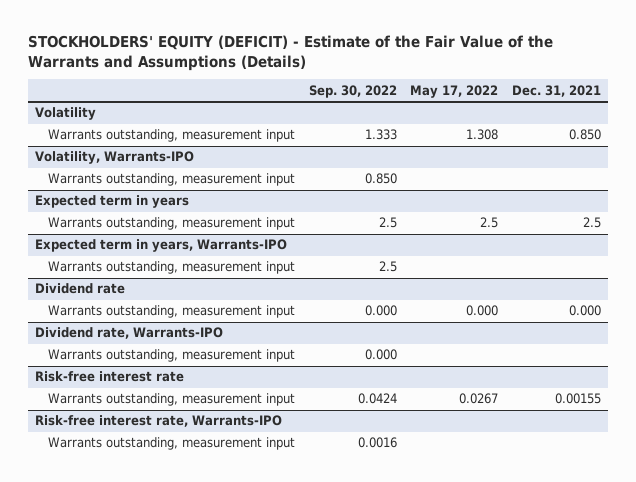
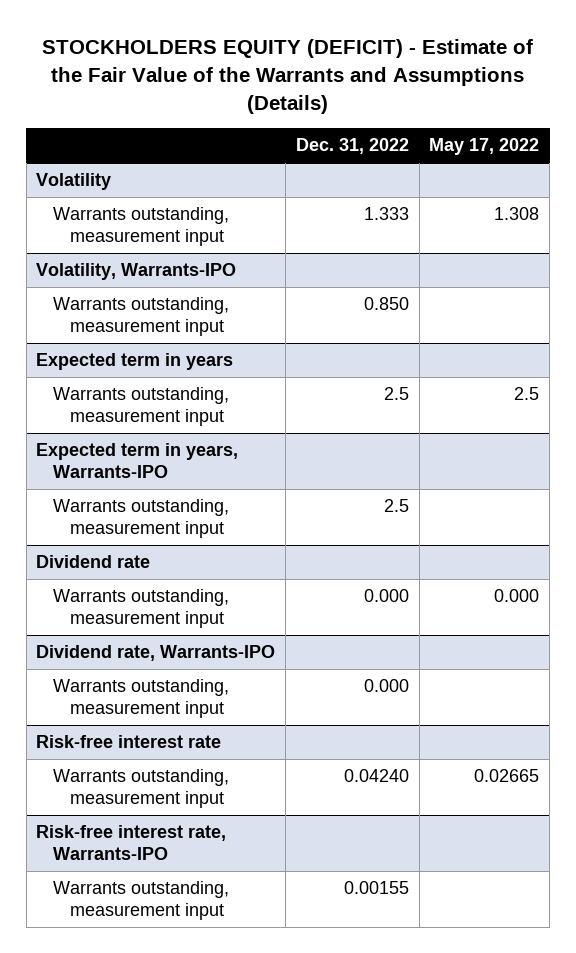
- STOCKHOLDERS' EQUITY (DEFICIT) - Estimate of the Fair Value of the Warrants and Assumptions (Details)
+ STOCKHOLDERS EQUITY (DEFICIT) - Estimate of the Fair Value of the Warrants and Assumptions (Details)
- | Sep. 30, 2022 | May 17, 2022 | Dec. 31, 2021
+ | Dec. 31, 2022 | May 17, 2022
@ Risk-free interest rate
- Warrants outstanding, measurement input | 0.0424 | 0.0267 | 0.00155
+ Warrants outstanding, measurement input | 0.04240 | 0.02665

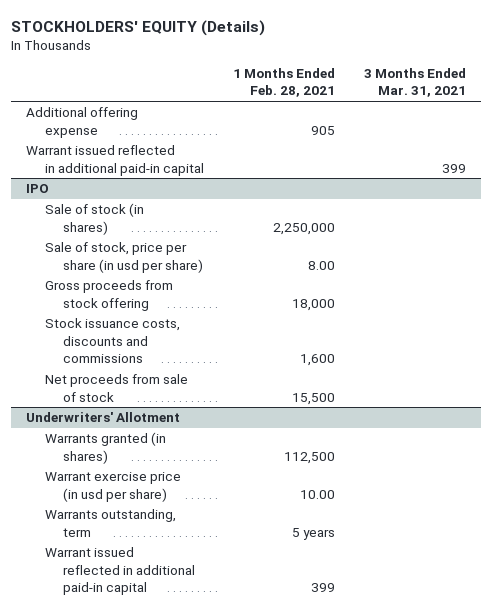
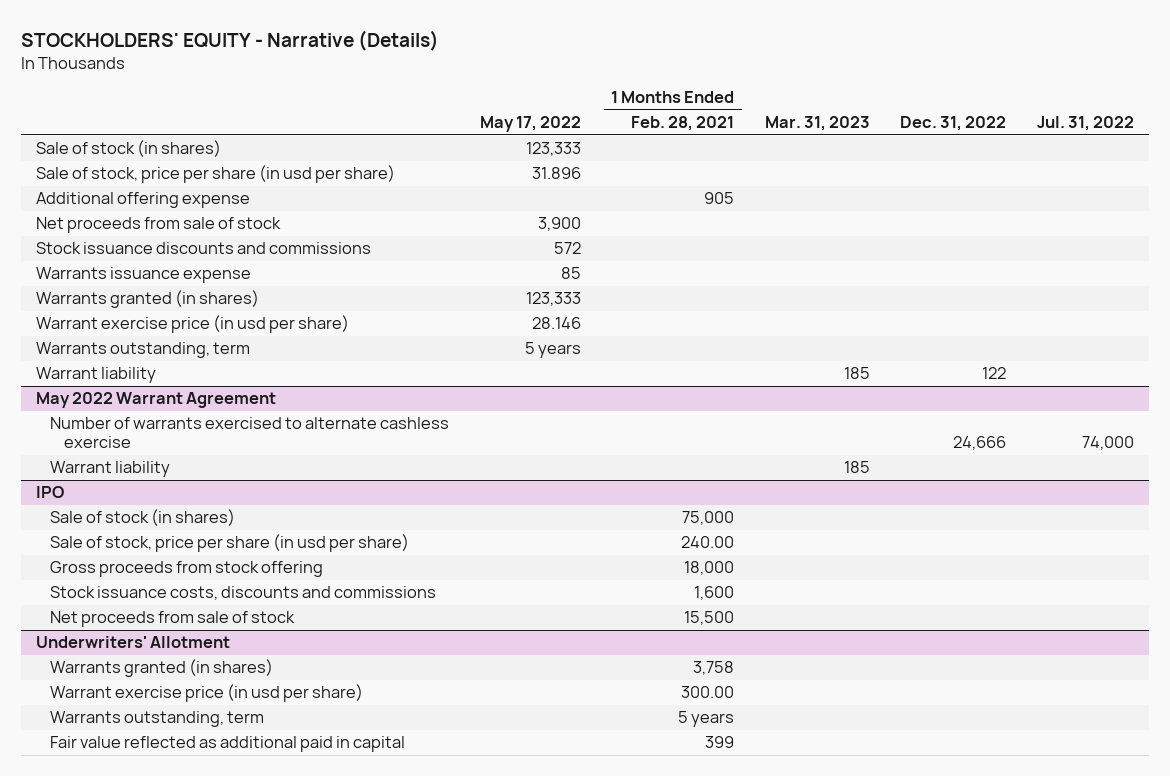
- STOCKHOLDERS' EQUITY (Details)
+ STOCKHOLDERS' EQUITY - Narrative (Details)
- | 1 Months Ended Feb. 28, 2021 | 3 Months Ended Mar. 31, 2021
+ | May 17, 2022 | 1 Months Ended Feb. 28, 2021 | Mar. 31, 2023 | Dec. 31, 2022 | Jul. 31, 2022
+ Sale of stock (in shares) | 123,333 | | | |
+ Sale of stock, price per share (in usd per share) | 31.896 | | | |
- Warrant issued reflected in additional paid-in capital | | 399
+ Net proceeds from sale of stock | 3,900 | | | |
+ Stock issuance discounts and commissions | 572 | | | |
+ Warrants issuance expense | 85 | | | |
+ Warrants granted (in shares) | 123,333 | | | |
+ Warrant exercise price (in usd per share) | 28.146 | | | |
+ Warrants outstanding, term | 5 years | | | |
+ Warrant liability | | | 185 | 122 |
+ May 2022 Warrant Agreement
+ Number of warrants exercised to alternate cashless exercise | | | | 24,666 | 74,000
+ Warrant liability | | | 185 | |
@ IPO
- Sale of stock (in shares) | 2,250,000 |
- Sale of stock, price per share (in usd per share) | 8.00 |
+ Sale of stock (in shares) | | 75,000 | | |
+ Sale of stock, price per share (in usd per share) | | 240.00 | | |
@ Underwriters' Allotment
- Warrants granted (in shares) | 112,500 |
- Warrant exercise price (in usd per share) | 10.00 |
+ Warrants granted (in shares) | | 3,758 | | |
+ Warrant exercise price (in usd per share) | | 300.00 | | |
- Warrant issued reflected in additional paid-in capital | 399 |
+ Fair value reflected as additional paid in capital | | 399 | | |

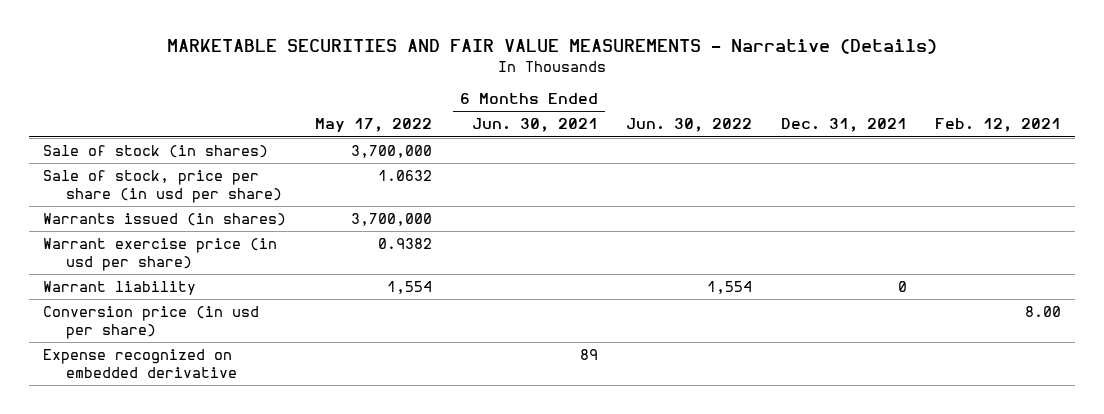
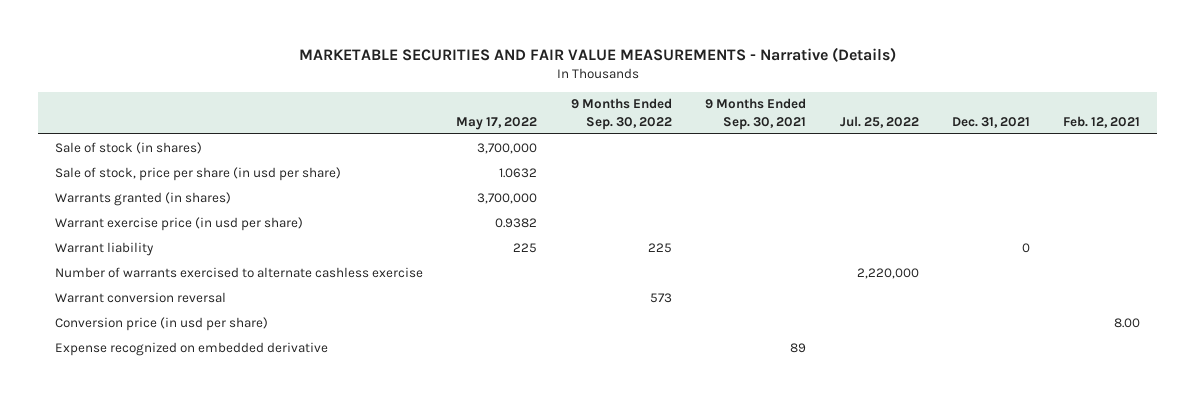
- | May 17, 2022 | 6 Months Ended Jun. 30, 2021 | Jun. 30, 2022 | Dec. 31, 2021 | Feb. 12, 2021
+ | May 17, 2022 | 9 Months Ended Sep. 30, 2022 | 9 Months Ended Sep. 30, 2021 | Jul. 25, 2022 | Dec. 31, 2021 | Feb. 12, 2021
- Warrants issued (in shares) | 3,700,000 | | | |
+ Warrants granted (in shares) | 3,700,000 | | | | |
- Warrant liability | 1,554 | | 1,554 | 0 |
+ Warrant liability | 225 | 225 | | | 0 |
+ Number of warrants exercised to alternate cashless exercise | | | | 2,220,000 | |
+ Warrant conversion reversal | | 573 | | | |

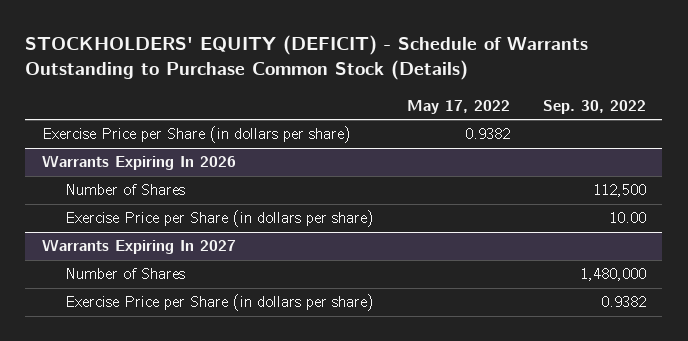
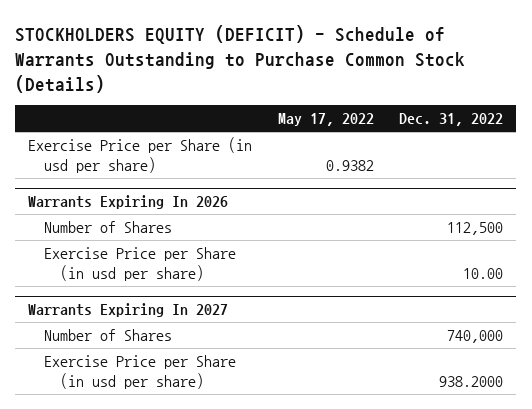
- STOCKHOLDERS' EQUITY (DEFICIT) - Schedule of Warrants Outstanding to Purchase Common Stock (Details)
+ STOCKHOLDERS EQUITY (DEFICIT) - Schedule of Warrants Outstanding to Purchase Common Stock (Details)
- | May 17, 2022 | Sep. 30, 2022
+ | May 17, 2022 | Dec. 31, 2022
- Exercise Price per Share (in dollars per share) | 0.9382 |
+ Exercise Price per Share (in usd per share) | 0.9382 |
@ Warrants Expiring In 2026
- Exercise Price per Share (in dollars per share) | | 10.00
+ Exercise Price per Share (in usd per share) | | 10.00
@ Warrants Expiring In 2027
- Exercise Price per Share (in dollars per share) | | 0.9382
+ Exercise Price per Share (in usd per share) | | 938.2000

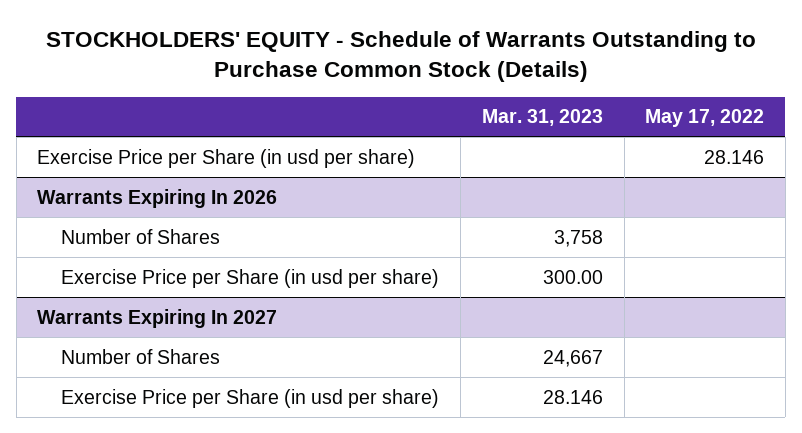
- STOCKHOLDERS EQUITY (DEFICIT) - Schedule of Warrants Outstanding to Purchase Common Stock (Details)
+ STOCKHOLDERS' EQUITY - Schedule of Warrants Outstanding to Purchase Common Stock (Details)
- | May 17, 2022 | Dec. 31, 2022
+ | Mar. 31, 2023 | May 17, 2022
- Exercise Price per Share (in usd per share) | 0.9382 |
+ Exercise Price per Share (in usd per share) | | 28.146

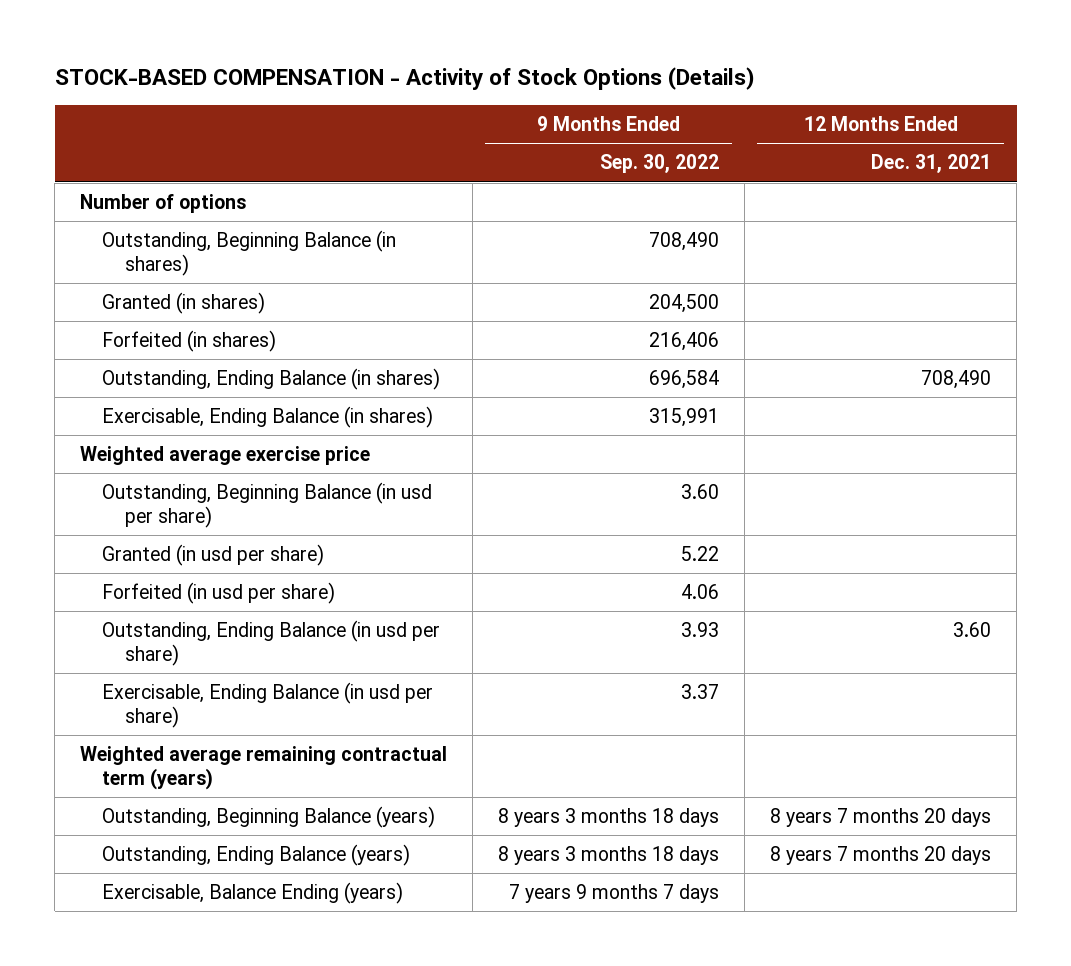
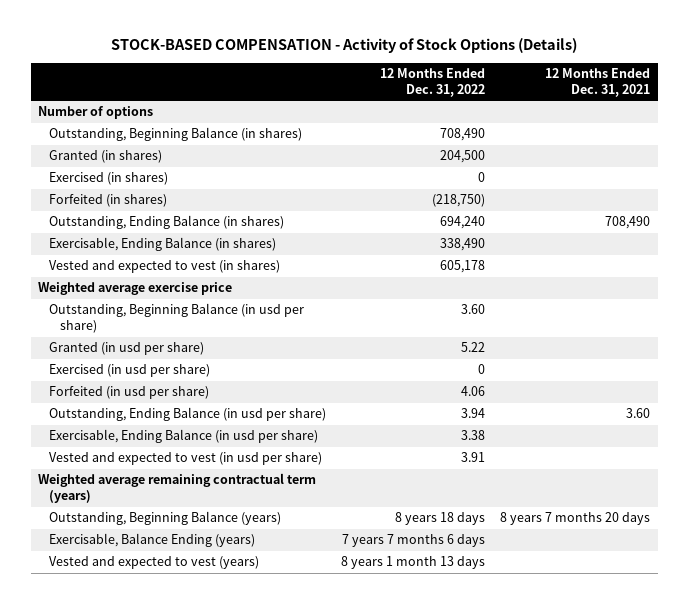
- | 9 Months Ended Sep. 30, 2022 | 12 Months Ended Dec. 31, 2021
+ | 12 Months Ended Dec. 31, 2022 | 12 Months Ended Dec. 31, 2021
+ Exercised (in shares) | 0 |
+ Vested and expected to vest (in shares) | 605,178 |
+ Exercised (in usd per share) | 0 |
+ Vested and expected to vest (in usd per share) | 3.91 |
- Outstanding, Ending Balance (years) | 8 years 3 months 18 days | 8 years 7 months 20 days
+ Vested and expected to vest (years) | 8 years 1 month 13 days |

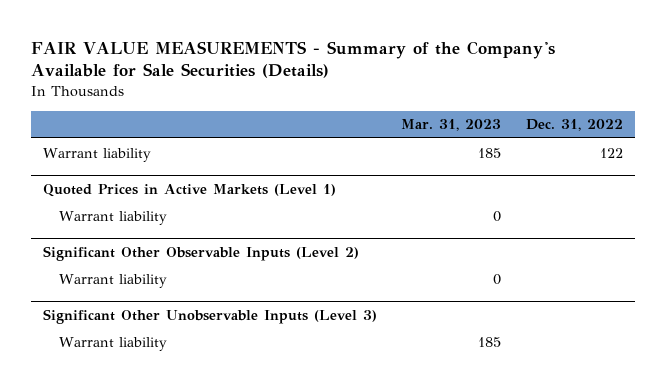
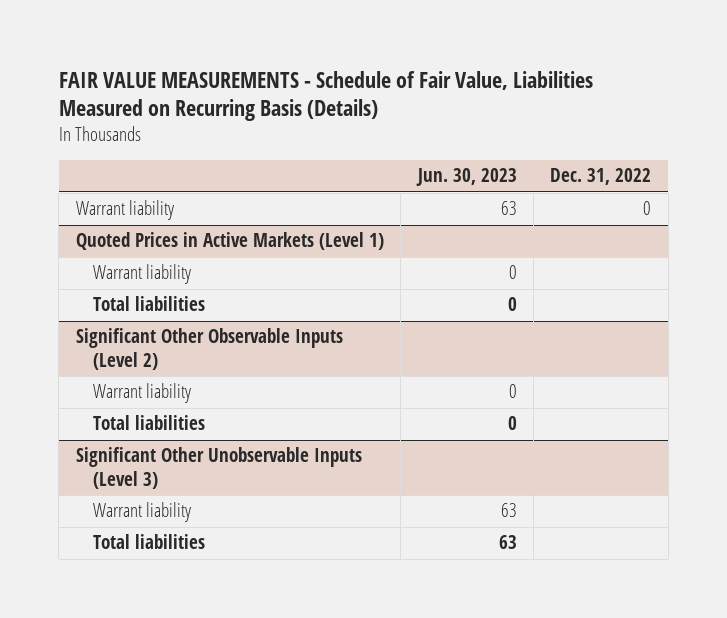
- FAIR VALUE MEASUREMENTS - Summary of the Company's Available for Sale Securities (Details)
+ FAIR VALUE MEASUREMENTS - Schedule of Fair Value, Liabilities Measured on Recurring Basis (Details)
- | Mar. 31, 2023 | Dec. 31, 2022
+ | Jun. 30, 2023 | Dec. 31, 2022
- Warrant liability | 185 | 122
+ Warrant liability | 63 | 0
@ Quoted Prices in Active Markets (Level 1)
+ Total liabilities | 0 |
@ Significant Other Observable Inputs (Level 2)
+ Total liabilities | 0 |
@ Significant Other Unobservable Inputs (Level 3)
+ Total liabilities | 63 |

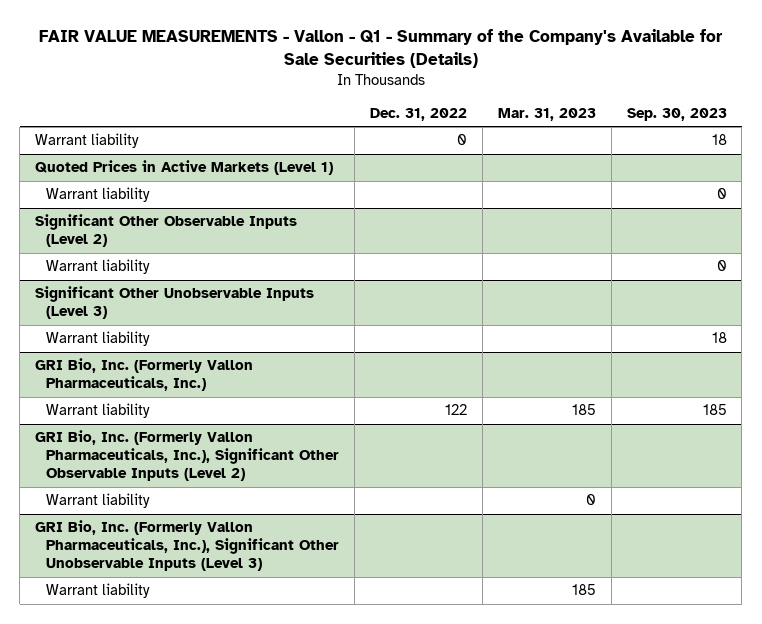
- FAIR VALUE MEASUREMENTS - Schedule of Fair Value, Liabilities Measured on Recurring Basis (Details)
+ FAIR VALUE MEASUREMENTS - Vallon - Q1 - Summary of the Company's Available for Sale Securities (Details)
- | Jun. 30, 2023 | Dec. 31, 2022
+ | Dec. 31, 2022 | Mar. 31, 2023 | Sep. 30, 2023
@ Quoted Prices in Active Markets (Level 1)
- Total liabilities | 0 |
@ Significant Other Observable Inputs (Level 2)
- Total liabilities | 0 |
@ Significant Other Unobservable Inputs (Level 3)
- Total liabilities | 63 |
+ GRI Bio, Inc. (Formerly Vallon Pharmaceuticals, Inc.)
+ Warrant liability | 122 | 185 | 185
+ GRI Bio, Inc. (Formerly Vallon Pharmaceuticals, Inc.), Significant Other Observable Inputs (Level 2)
+ Warrant liability | | 0 |
+ GRI Bio, Inc. (Formerly Vallon Pharmaceuticals, Inc.), Significant Other Unobservable Inputs (Level 3)
+ Warrant liability | | 185 |

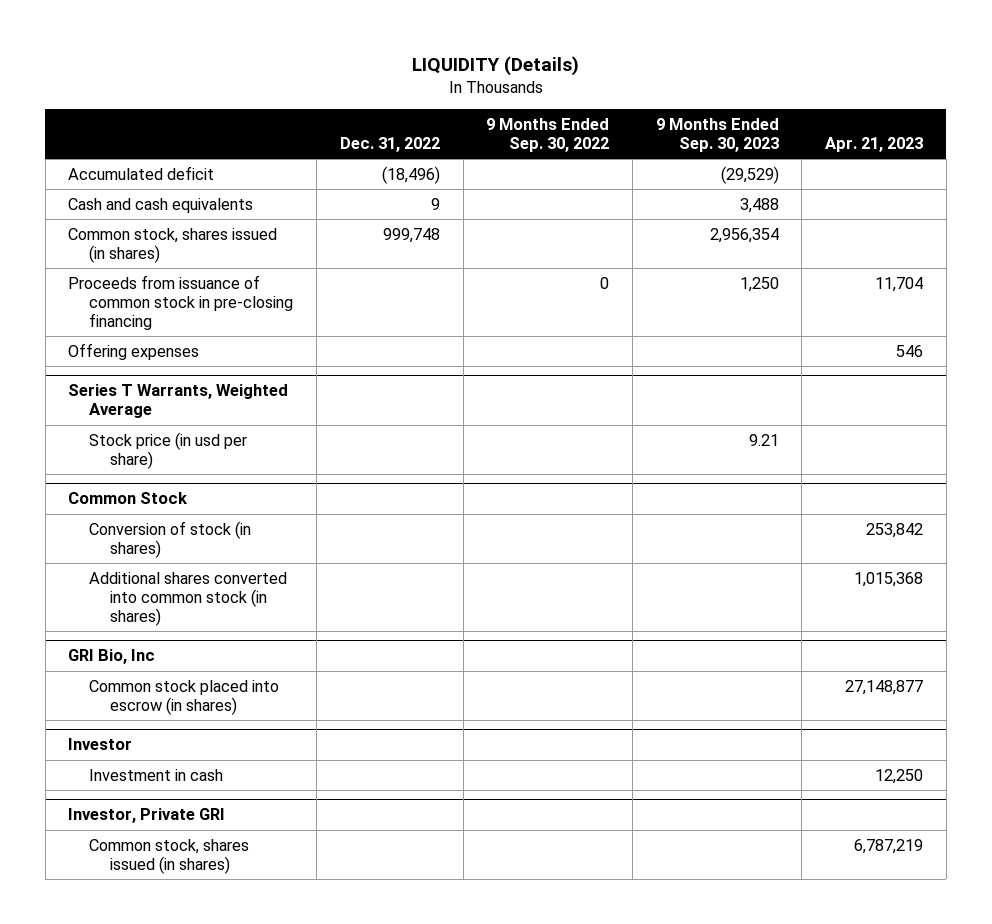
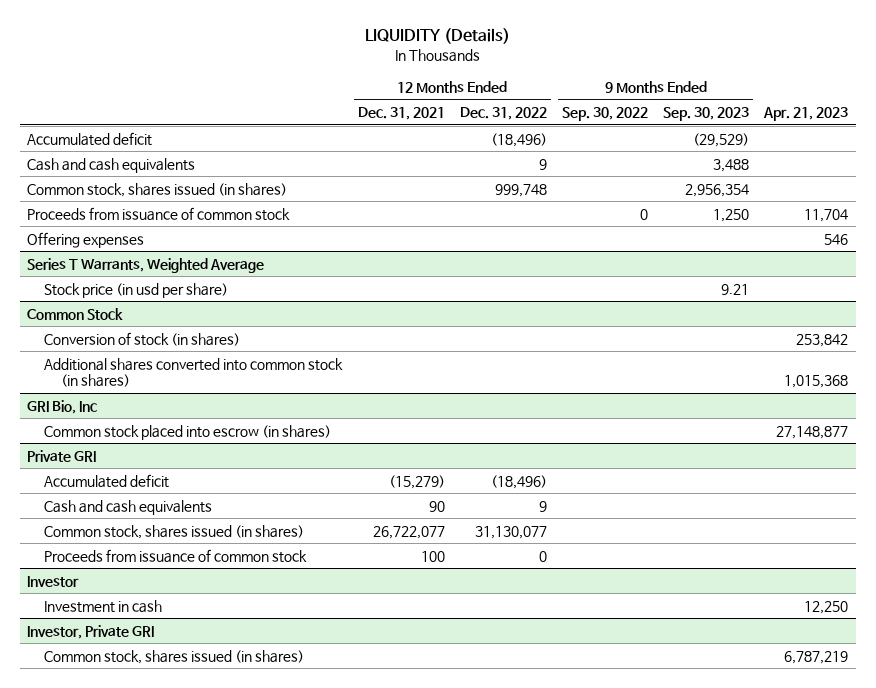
- | Dec. 31, 2022 | 9 Months Ended Sep. 30, 2022 | 9 Months Ended Sep. 30, 2023 | Apr. 21, 2023
+ | 12 Months Ended Dec. 31, 2021 | 12 Months Ended Dec. 31, 2022 | 9 Months Ended Sep. 30, 2022 | 9 Months Ended Sep. 30, 2023 | Apr. 21, 2023
- Proceeds from issuance of common stock in pre-closing financing | | 0 | 1,250 | 11,704
+ Proceeds from issuance of common stock | | | 0 | 1,250 | 11,704
+ Private GRI
+ Accumulated deficit | (15,279) | (18,496) | | |
+ Cash and cash equivalents | 90 | 9 | | |
+ Common stock, shares issued (in shares) | 26,722,077 | 31,130,077 | | |
+ Proceeds from issuance of common stock | 100 | 0 | | |

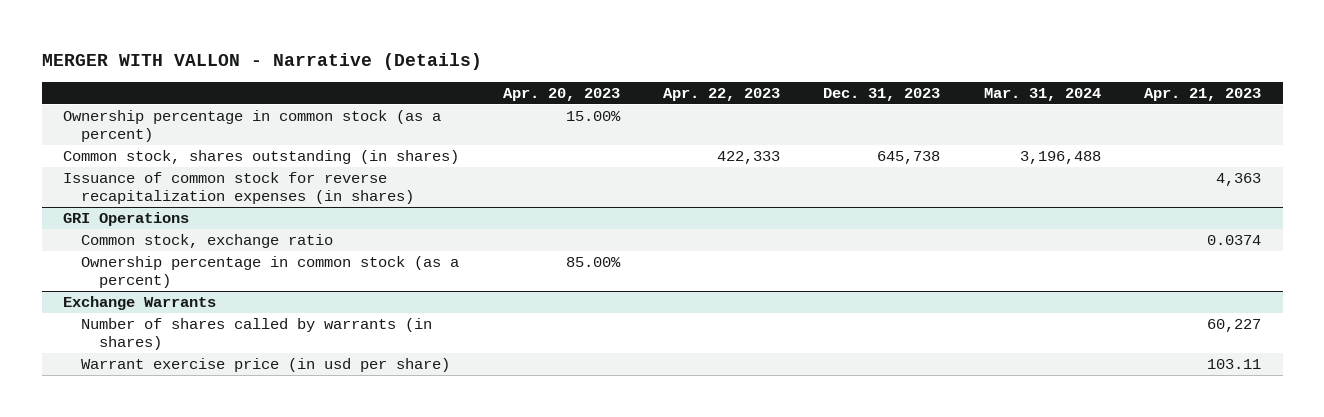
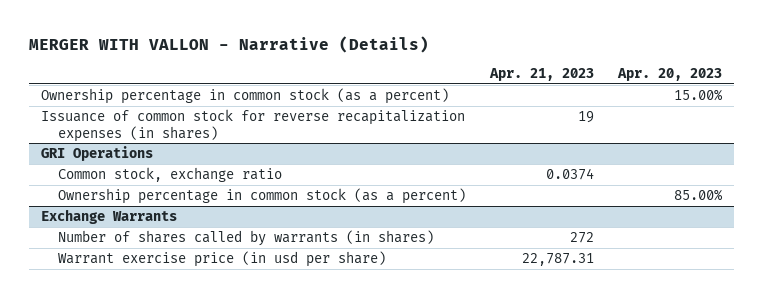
- | Apr. 20, 2023 | Apr. 22, 2023 | Dec. 31, 2023 | Mar. 31, 2024 | Apr. 21, 2023
+ | Apr. 21, 2023 | Apr. 20, 2023
- Common stock, shares outstanding (in shares) | | 422,333 | 645,738 | 3,196,488 |
- Issuance of common stock for reverse recapitalization expenses (in shares) | | | | | 4,363
+ Issuance of common stock for reverse recapitalization expenses (in shares) | 19 |
@ Exchange Warrants
- Number of shares called by warrants (in shares) | | | | | 60,227
- Warrant exercise price (in usd per share) | | | | | 103.11
+ Number of shares called by warrants (in shares) | 272 |
+ Warrant exercise price (in usd per share) | 22,787.31 |

